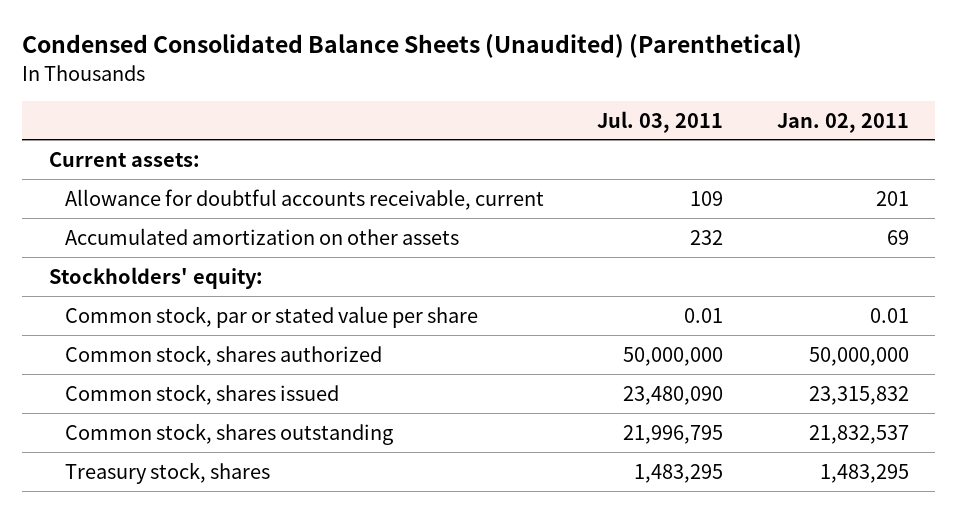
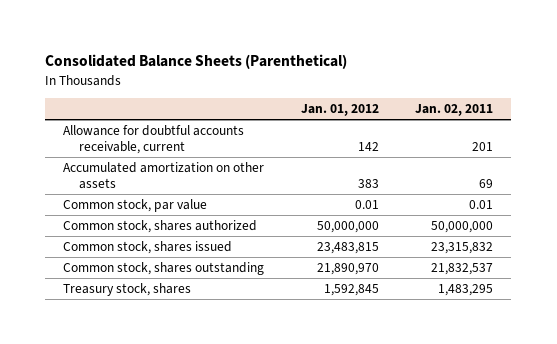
- Condensed Consolidated Balance Sheets (Unaudited) (Parenthetical)
+ Consolidated Balance Sheets (Parenthetical)
- | Jul. 03, 2011 | Jan. 02, 2011
+ | Jan. 01, 2012 | Jan. 02, 2011
- Current assets:
- Stockholders' equity:
- Common stock, par or stated value per share | 0.01 | 0.01
+ Common stock, par value | 0.01 | 0.01

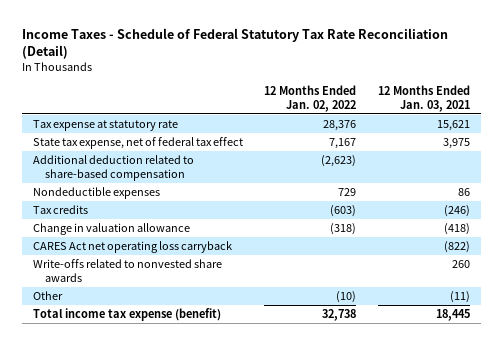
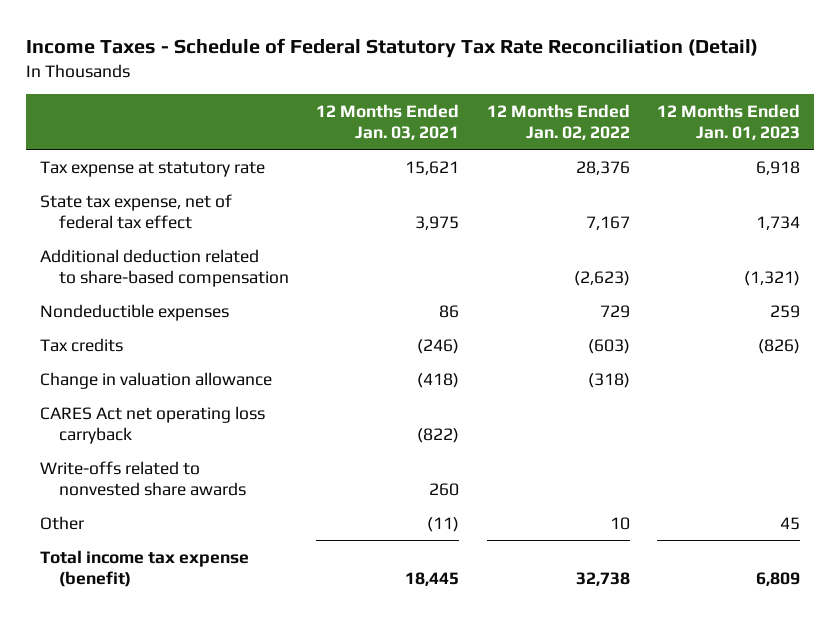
- | 12 Months Ended Jan. 02, 2022 | 12 Months Ended Jan. 03, 2021
+ | 12 Months Ended Jan. 03, 2021 | 12 Months Ended Jan. 02, 2022 | 12 Months Ended Jan. 01, 2023
- Other | (10) | (11)
+ Other | (11) | 10 | 45

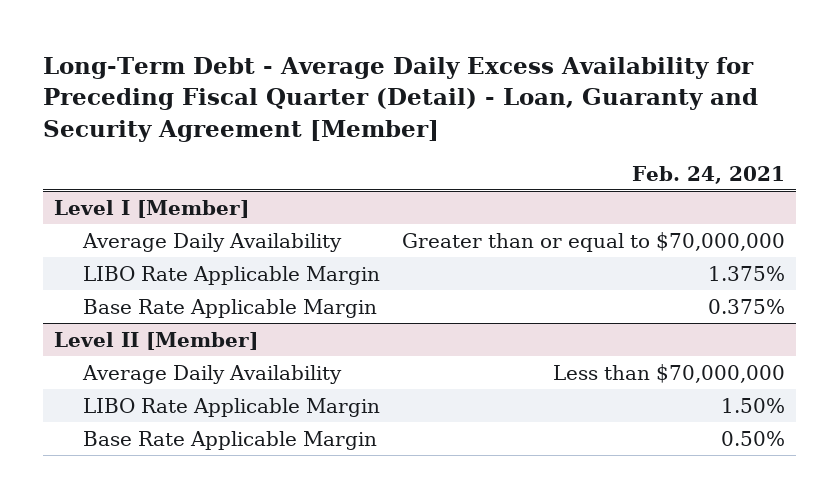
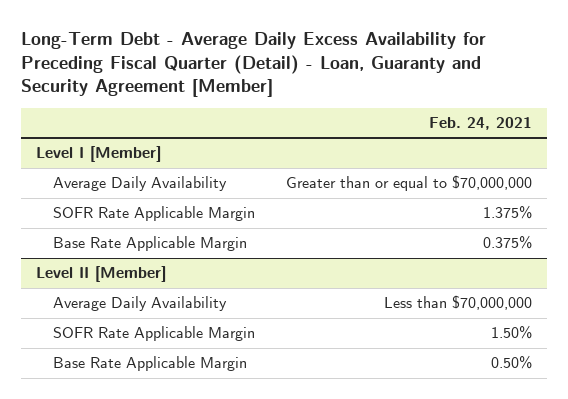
@ Level I [Member]
- LIBO Rate Applicable Margin | 1.375%
+ SOFR Rate Applicable Margin | 1.375%
@ Level II [Member]
- LIBO Rate Applicable Margin | 1.50%
+ SOFR Rate Applicable Margin | 1.50%

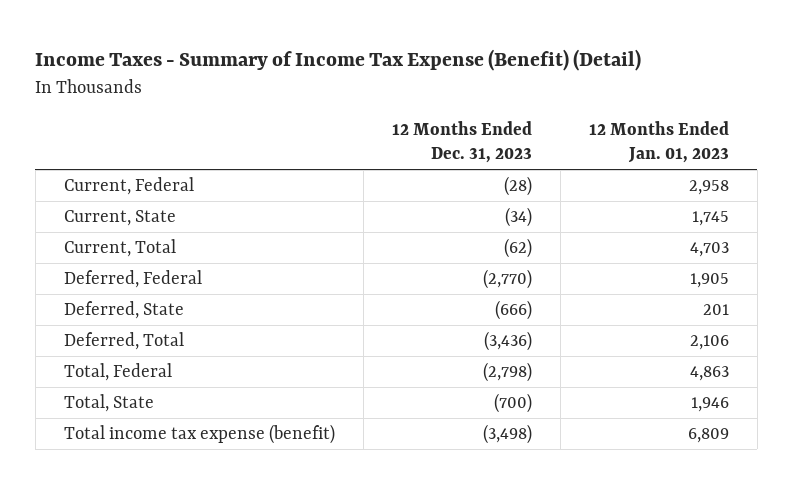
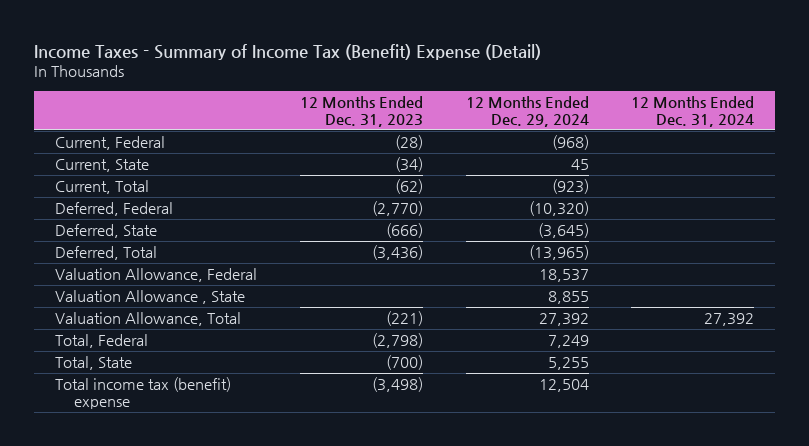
- Income Taxes - Summary of Income Tax Expense (Benefit) (Detail)
+ Income Taxes - Summary of Income Tax (Benefit) Expense (Detail)
- | 12 Months Ended Dec. 31, 2023 | 12 Months Ended Jan. 01, 2023
+ | 12 Months Ended Dec. 31, 2023 | 12 Months Ended Dec. 29, 2024 | 12 Months Ended Dec. 31, 2024
+ Valuation Allowance, Federal | | 18,537 |
+ Valuation Allowance , State | | 8,855 |
+ Valuation Allowance, Total | (221) | 27,392 | 27,392
- Total income tax expense (benefit) | (3,498) | 6,809
+ Total income tax (benefit) expense | (3,498) | 12,504 |

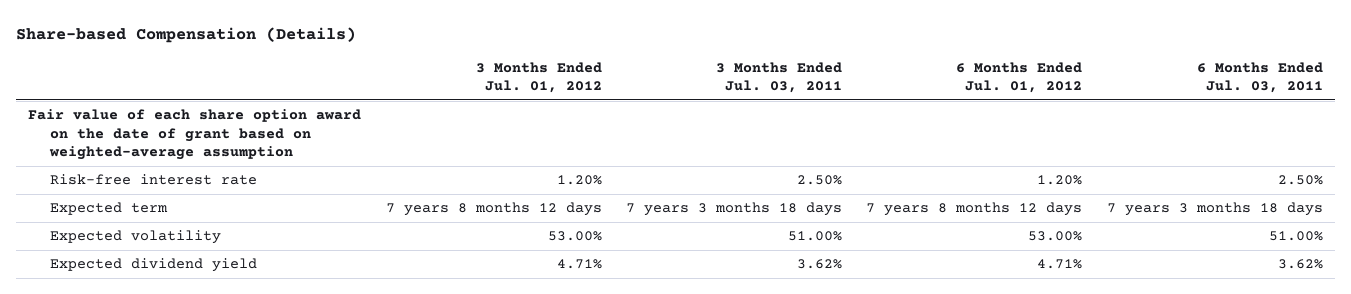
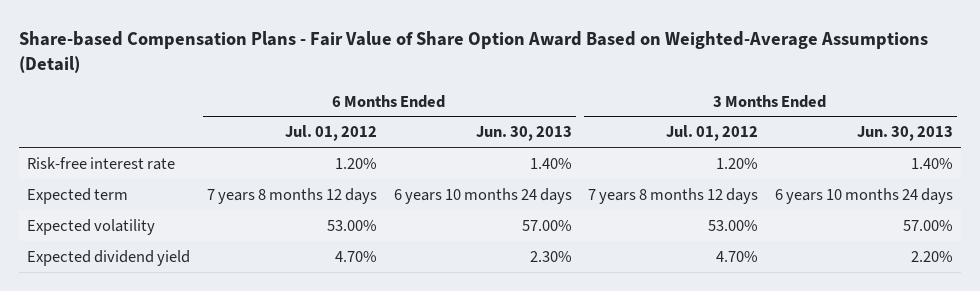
- Share-based Compensation (Details)
+ Share-based Compensation Plans - Fair Value of Share Option Award Based on Weighted-Average Assumptions (Detail)
- | 3 Months Ended Jul. 01, 2012 | 3 Months Ended Jul. 03, 2011 | 6 Months Ended Jul. 01, 2012 | 6 Months Ended Jul. 03, 2011
+ | 6 Months Ended Jul. 01, 2012 | 6 Months Ended Jun. 30, 2013 | 3 Months Ended Jul. 01, 2012 | 3 Months Ended Jun. 30, 2013
- Fair value of each share option award on the date of grant based on weighted-average assumption
- Expected dividend yield | 4.71% | 3.62% | 4.71% | 3.62%
+ Expected dividend yield | 4.70% | 2.30% | 4.70% | 2.20%

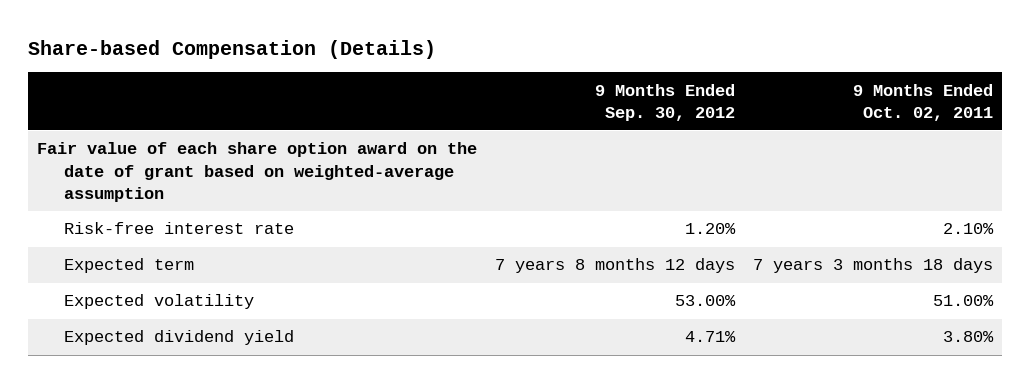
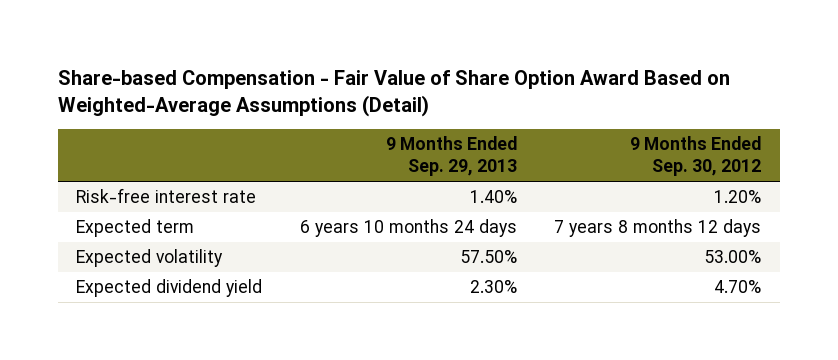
- Share-based Compensation (Details)
+ Share-based Compensation - Fair Value of Share Option Award Based on Weighted-Average Assumptions (Detail)
- | 9 Months Ended Sep. 30, 2012 | 9 Months Ended Oct. 02, 2011
+ | 9 Months Ended Sep. 29, 2013 | 9 Months Ended Sep. 30, 2012
- Fair value of each share option award on the date of grant based on weighted-average assumption
- Expected dividend yield | 4.71% | 3.80%
+ Expected dividend yield | 2.30% | 4.70%

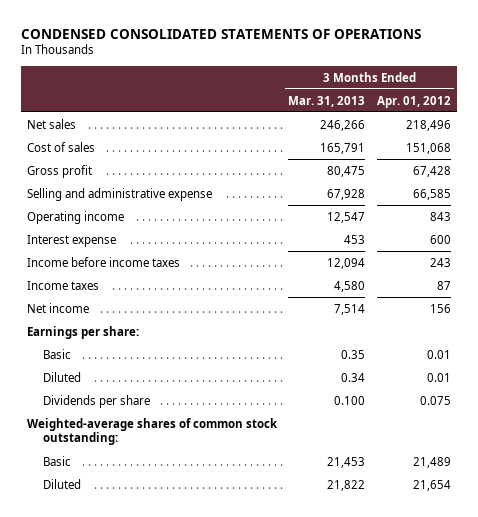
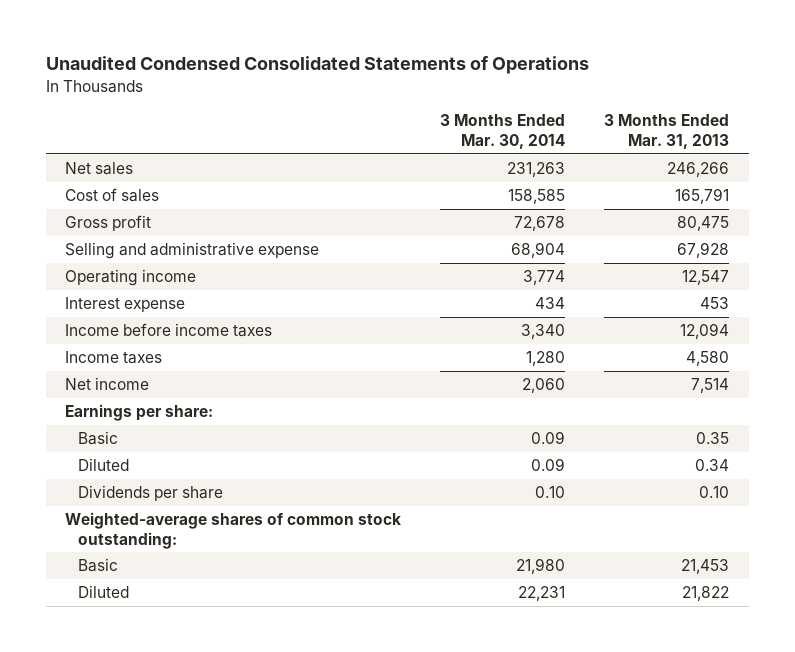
- CONDENSED CONSOLIDATED STATEMENTS OF OPERATIONS
+ Unaudited Condensed Consolidated Statements of Operations
- | 3 Months Ended Mar. 31, 2013 | 3 Months Ended Apr. 01, 2012
+ | 3 Months Ended Mar. 30, 2014 | 3 Months Ended Mar. 31, 2013
- Dividends per share | 0.100 | 0.075
+ Dividends per share | 0.10 | 0.10

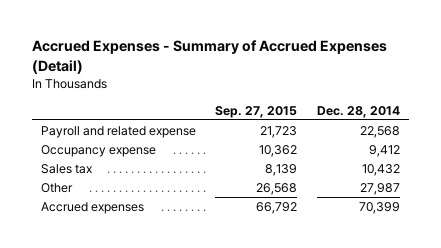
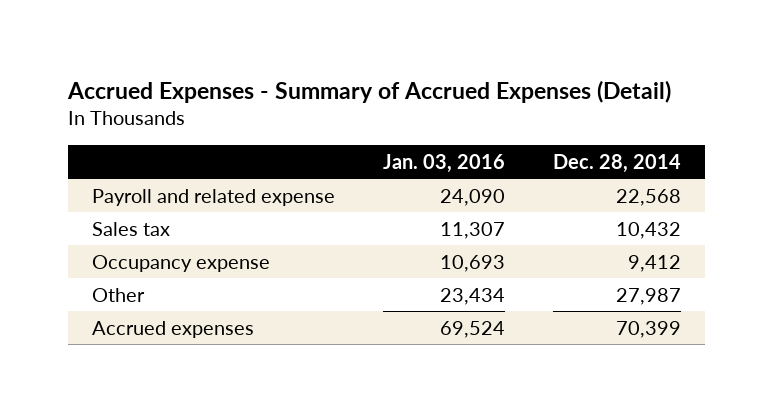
- | Sep. 27, 2015 | Dec. 28, 2014
+ | Jan. 03, 2016 | Dec. 28, 2014
moved down: Occupancy expense | 10,693 | 9,412

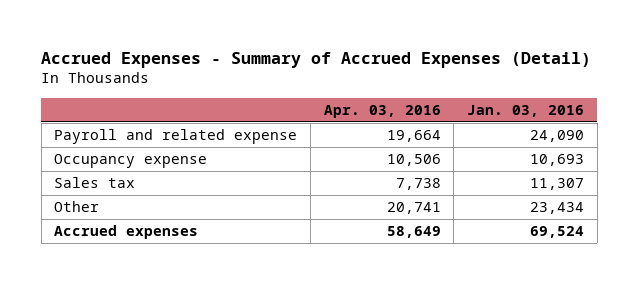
- | Jan. 03, 2016 | Dec. 28, 2014
+ | Apr. 03, 2016 | Jan. 03, 2016
moved down: Sales tax | 7,738 | 11,307

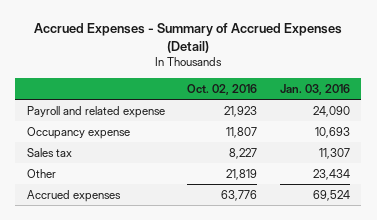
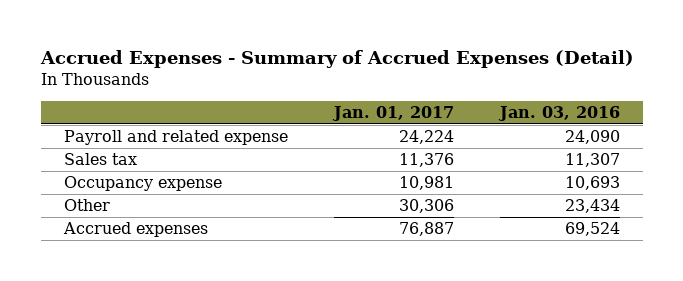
- | Oct. 02, 2016 | Jan. 03, 2016
+ | Jan. 01, 2017 | Jan. 03, 2016
moved down: Occupancy expense | 10,981 | 10,693

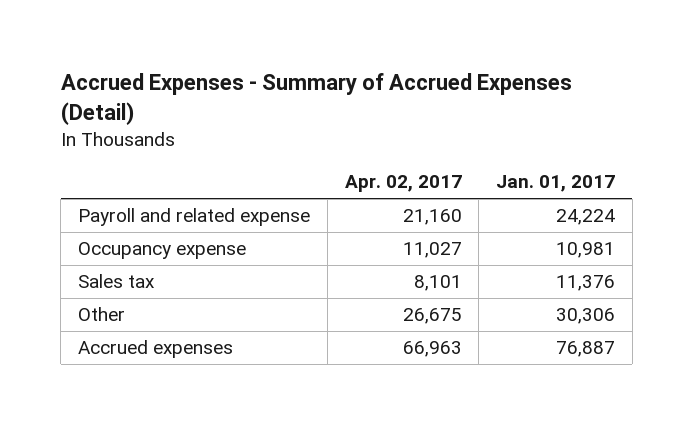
- | Jan. 01, 2017 | Jan. 03, 2016
+ | Apr. 02, 2017 | Jan. 01, 2017
moved down: Sales tax | 8,101 | 11,376

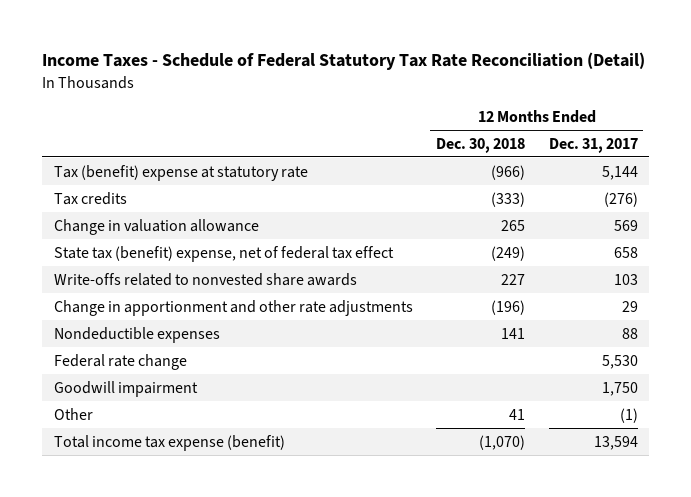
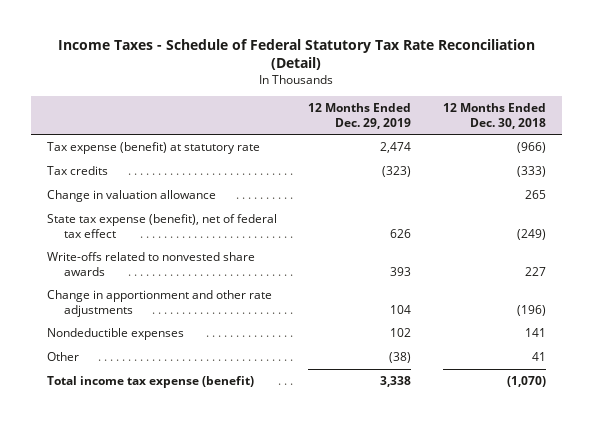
- | 12 Months Ended Dec. 30, 2018 | 12 Months Ended Dec. 31, 2017
+ | 12 Months Ended Dec. 29, 2019 | 12 Months Ended Dec. 30, 2018
- Tax (benefit) expense at statutory rate | (966) | 5,144
+ Tax expense (benefit) at statutory rate | 2,474 | (966)
- State tax (benefit) expense, net of federal tax effect | (249) | 658
+ State tax expense (benefit), net of federal tax effect | 626 | (249)
- Federal rate change | | 5,530
- Goodwill impairment | | 1,750

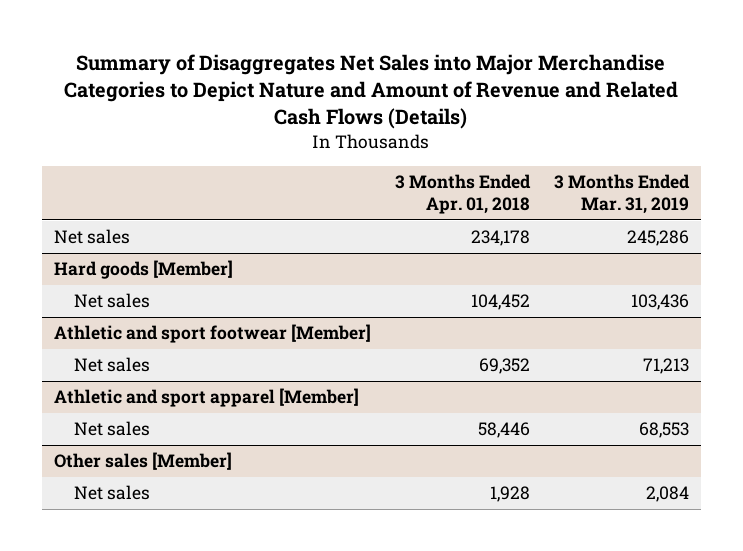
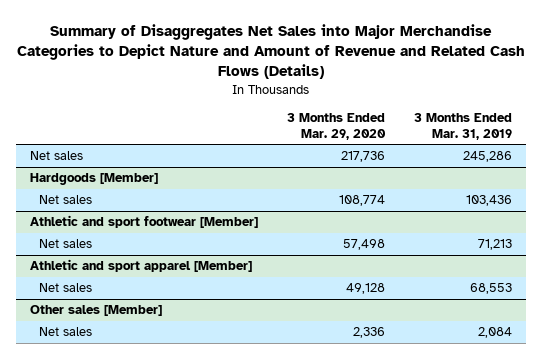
- | 3 Months Ended Apr. 01, 2018 | 3 Months Ended Mar. 31, 2019
+ | 3 Months Ended Mar. 29, 2020 | 3 Months Ended Mar. 31, 2019
- Hard goods [Member]
+ Hardgoods [Member]

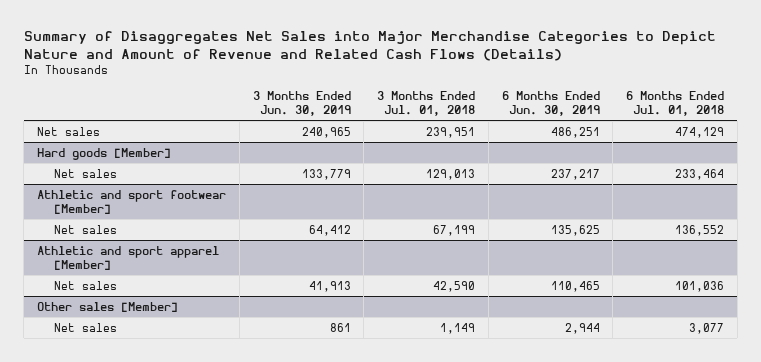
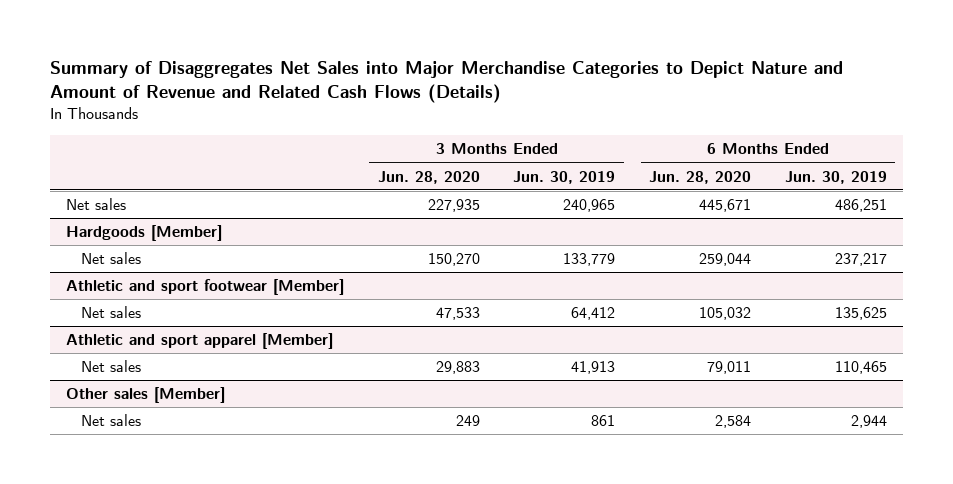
- | 3 Months Ended Jun. 30, 2019 | 3 Months Ended Jul. 01, 2018 | 6 Months Ended Jun. 30, 2019 | 6 Months Ended Jul. 01, 2018
+ | 3 Months Ended Jun. 28, 2020 | 3 Months Ended Jun. 30, 2019 | 6 Months Ended Jun. 28, 2020 | 6 Months Ended Jun. 30, 2019
- Hard goods [Member]
+ Hardgoods [Member]

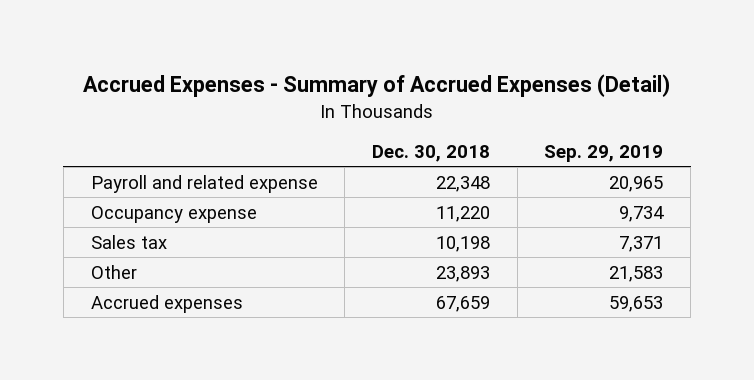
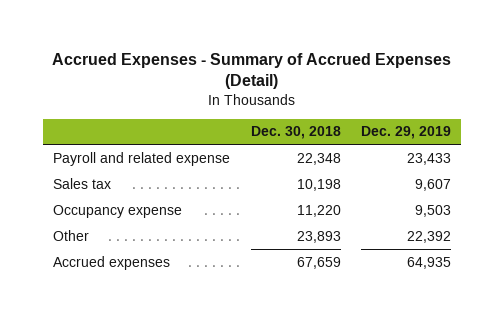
- | Dec. 30, 2018 | Sep. 29, 2019
+ | Dec. 30, 2018 | Dec. 29, 2019
moved down: Occupancy expense | 11,220 | 9,503

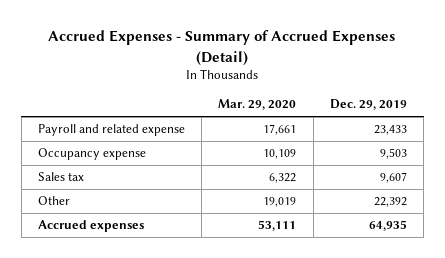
- | Dec. 30, 2018 | Dec. 29, 2019
+ | Mar. 29, 2020 | Dec. 29, 2019
moved down: Sales tax | 6,322 | 9,607

